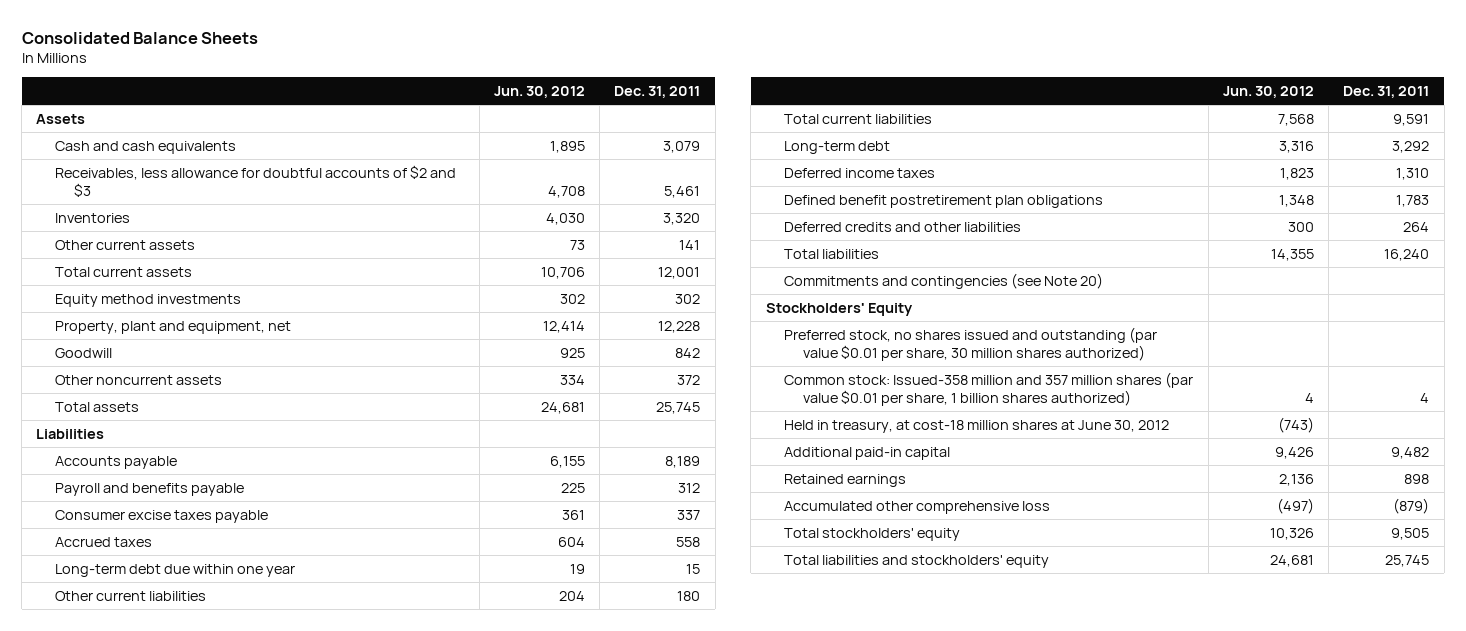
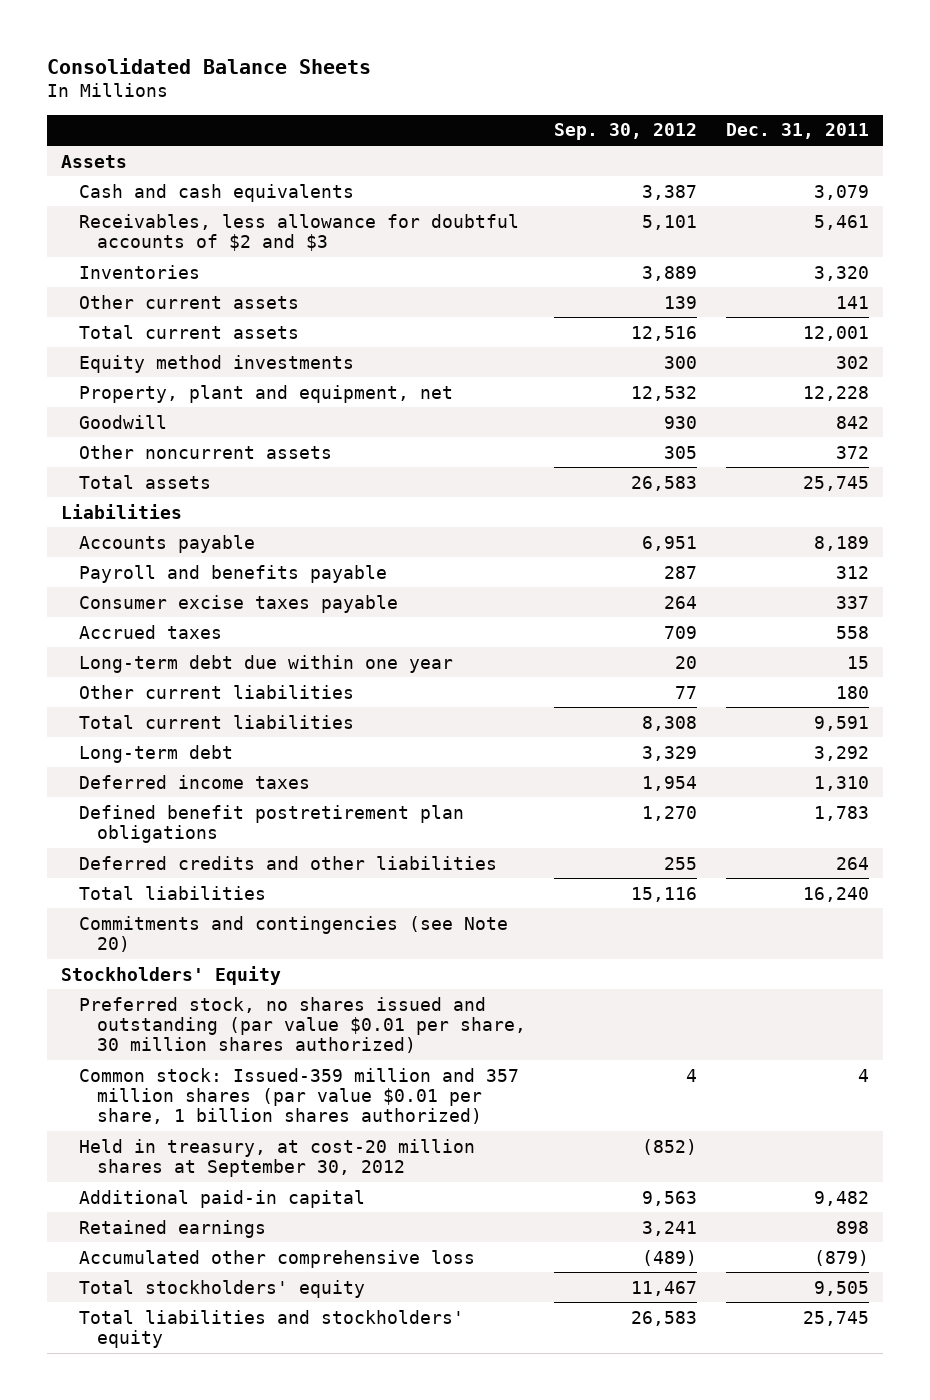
- | Jun. 30, 2012 | Dec. 31, 2011
+ | Sep. 30, 2012 | Dec. 31, 2011
- Common stock: Issued-358 million and 357 million shares (par value $0.01 per share, 1 billion shares authorized) | 4 | 4
- Held in treasury, at cost-18 million shares at June 30, 2012 | (743) |
+ Common stock: Issued-359 million and 357 million shares (par value $0.01 per share, 1 billion shares authorized) | 4 | 4
+ Held in treasury, at cost-20 million shares at September 30, 2012 | (852) |

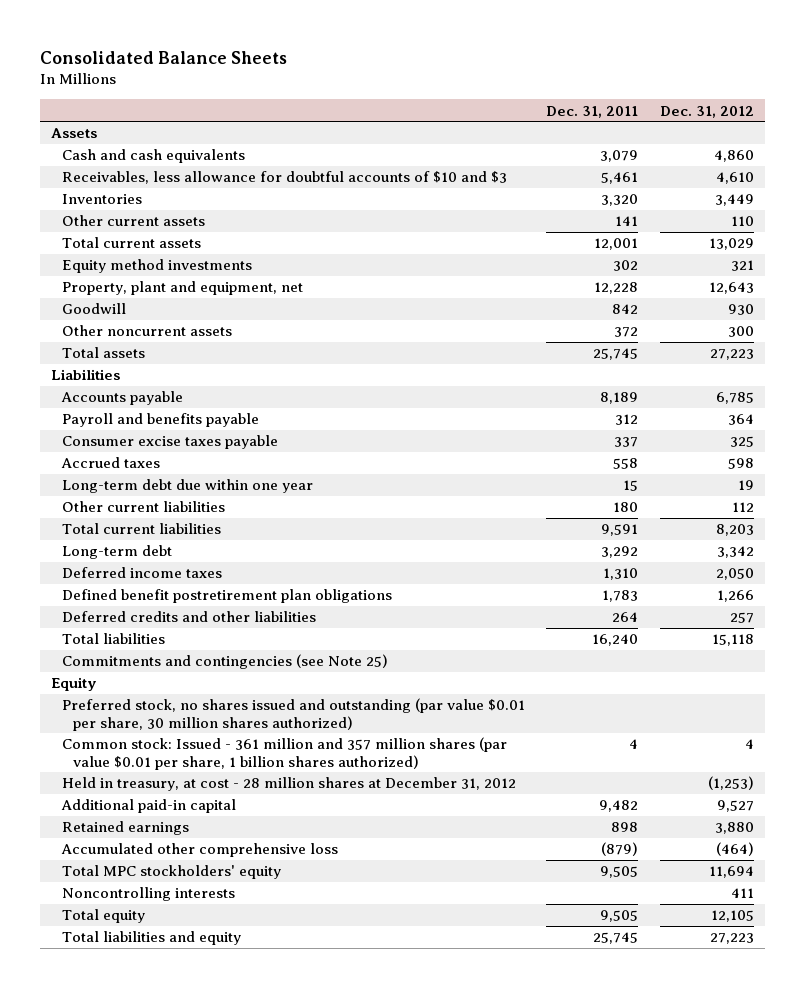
- | Sep. 30, 2012 | Dec. 31, 2011
+ | Dec. 31, 2011 | Dec. 31, 2012
- Receivables, less allowance for doubtful accounts of $2 and $3 | 5,101 | 5,461
+ Receivables, less allowance for doubtful accounts of $10 and $3 | 5,461 | 4,610
- Commitments and contingencies (see Note 20)
- Stockholders' Equity
+ Commitments and contingencies (see Note 25)
+ Equity
- Common stock: Issued-359 million and 357 million shares (par value $0.01 per share, 1 billion shares authorized) | 4 | 4
- Held in treasury, at cost-20 million shares at September 30, 2012 | (852) |
+ Common stock: Issued - 361 million and 357 million shares (par value $0.01 per share, 1 billion shares authorized) | 4 | 4
+ Held in treasury, at cost - 28 million shares at December 31, 2012 | | (1,253)
- Total stockholders' equity | 11,467 | 9,505
- Total liabilities and stockholders' equity | 26,583 | 25,745
+ Total MPC stockholders' equity | 9,505 | 11,694
+ Noncontrolling interests | | 411
+ Total equity | 9,505 | 12,105
+ Total liabilities and equity | 25,745 | 27,223

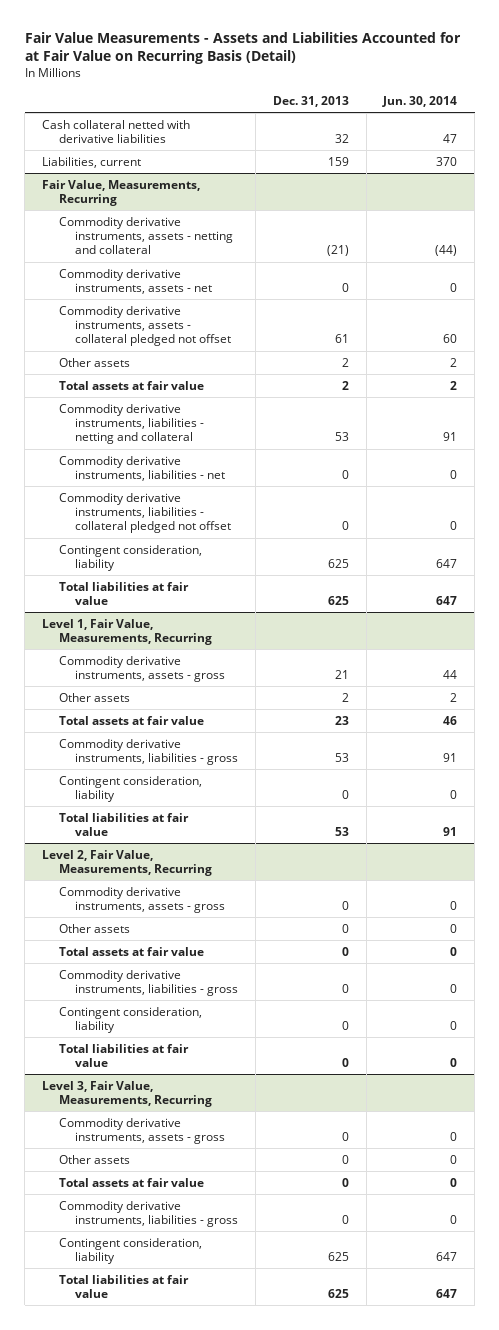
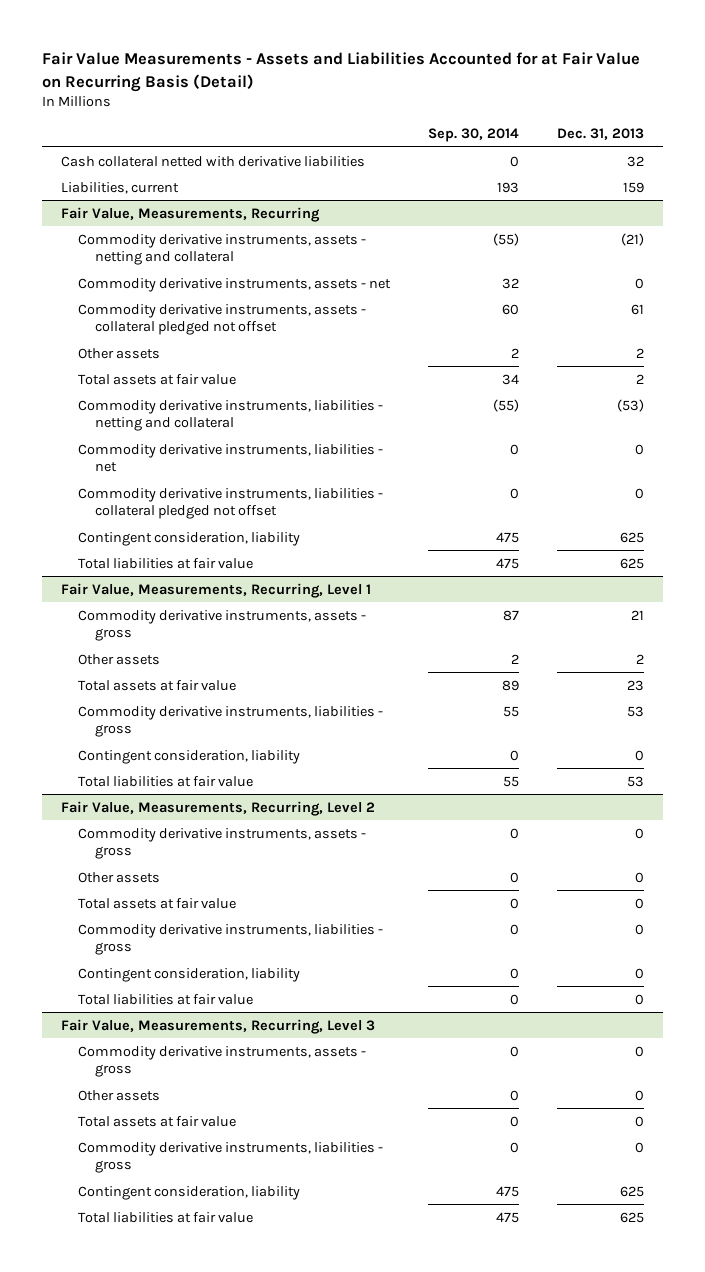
- | Dec. 31, 2013 | Jun. 30, 2014
+ | Sep. 30, 2014 | Dec. 31, 2013
@ Fair Value, Measurements, Recurring
- Commodity derivative instruments, liabilities - netting and collateral | 53 | 91
+ Commodity derivative instruments, liabilities - netting and collateral | (55) | (53)
- Level 1, Fair Value, Measurements, Recurring
+ Fair Value, Measurements, Recurring, Level 1
- Level 2, Fair Value, Measurements, Recurring
+ Fair Value, Measurements, Recurring, Level 2
- Level 3, Fair Value, Measurements, Recurring
+ Fair Value, Measurements, Recurring, Level 3

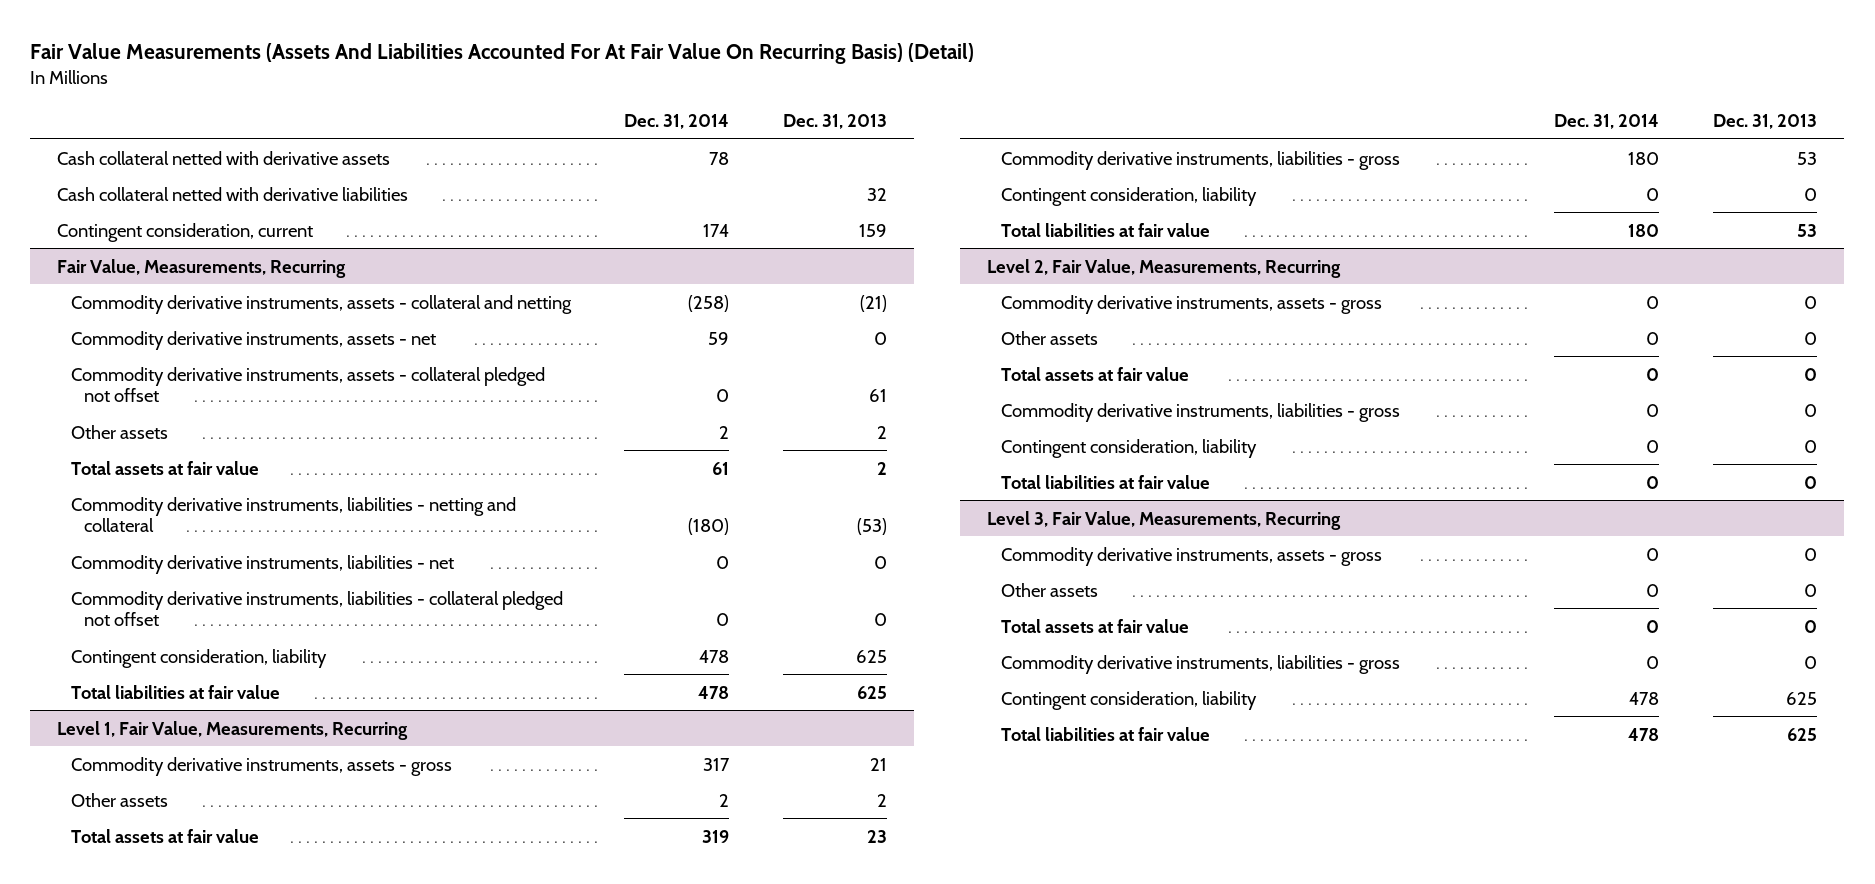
- Fair Value Measurements - Assets and Liabilities Accounted for at Fair Value on Recurring Basis (Detail)
+ Fair Value Measurements (Assets And Liabilities Accounted For At Fair Value On Recurring Basis) (Detail)
- | Sep. 30, 2014 | Dec. 31, 2013
+ | Dec. 31, 2014 | Dec. 31, 2013
+ Cash collateral netted with derivative assets | 78 |
- Liabilities, current | 193 | 159
+ Contingent consideration, current | 174 | 159
@ Fair Value, Measurements, Recurring
- Commodity derivative instruments, assets - netting and collateral | (55) | (21)
+ Commodity derivative instruments, assets - collateral and netting | (258) | (21)
- Fair Value, Measurements, Recurring, Level 1
+ Level 1, Fair Value, Measurements, Recurring
- Fair Value, Measurements, Recurring, Level 2
+ Level 2, Fair Value, Measurements, Recurring
- Fair Value, Measurements, Recurring, Level 3
+ Level 3, Fair Value, Measurements, Recurring

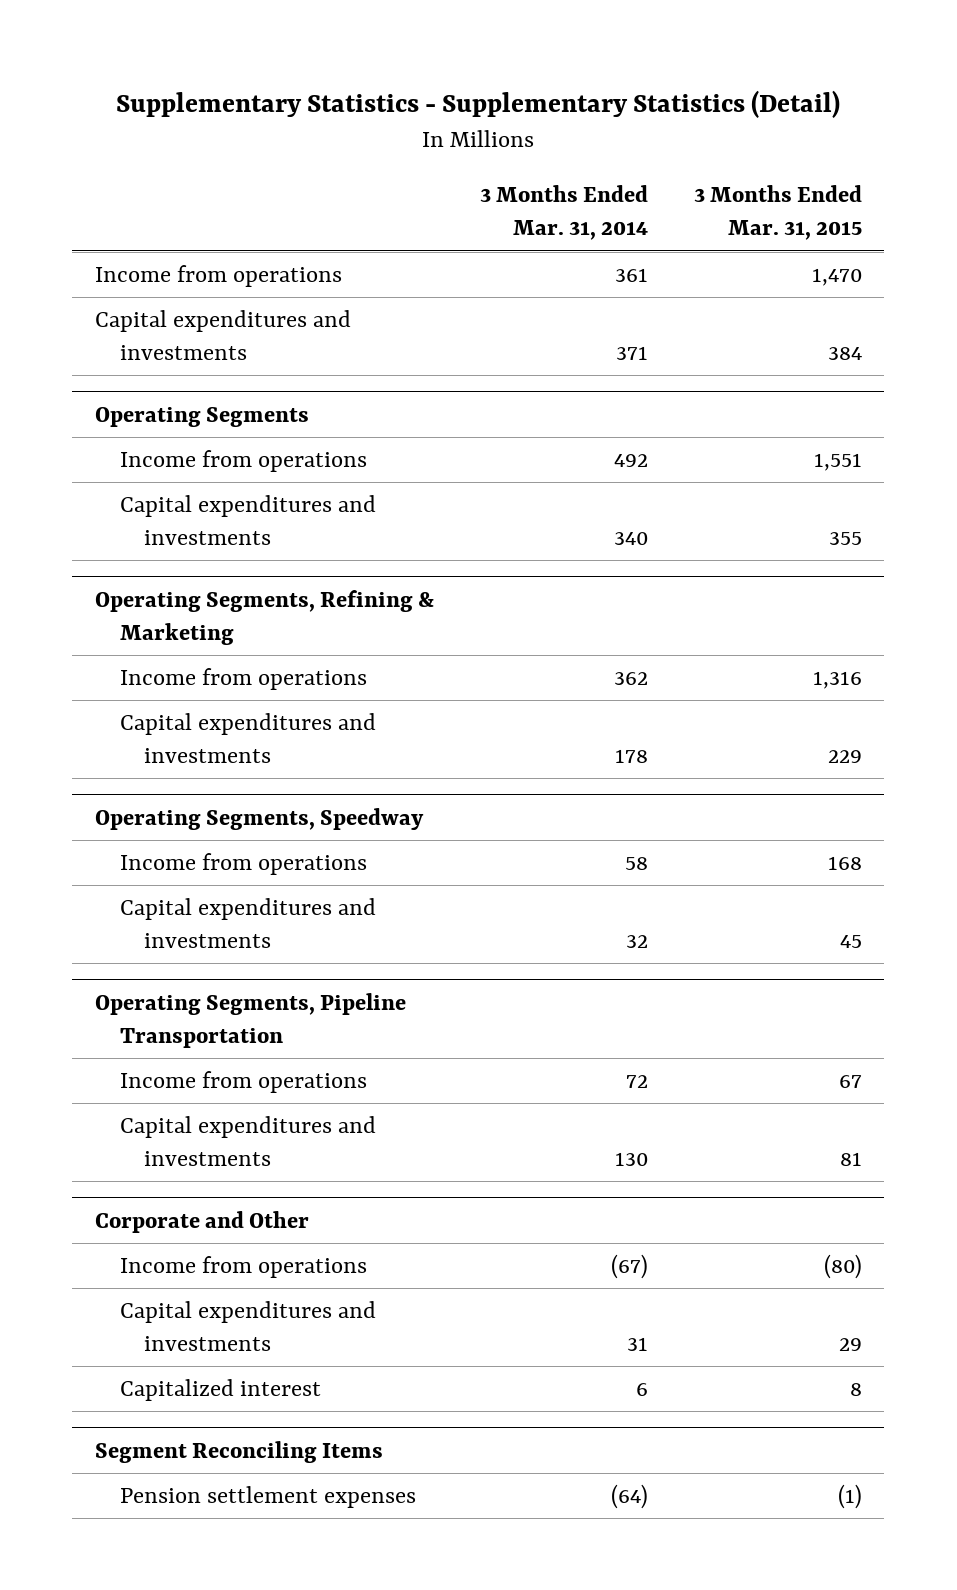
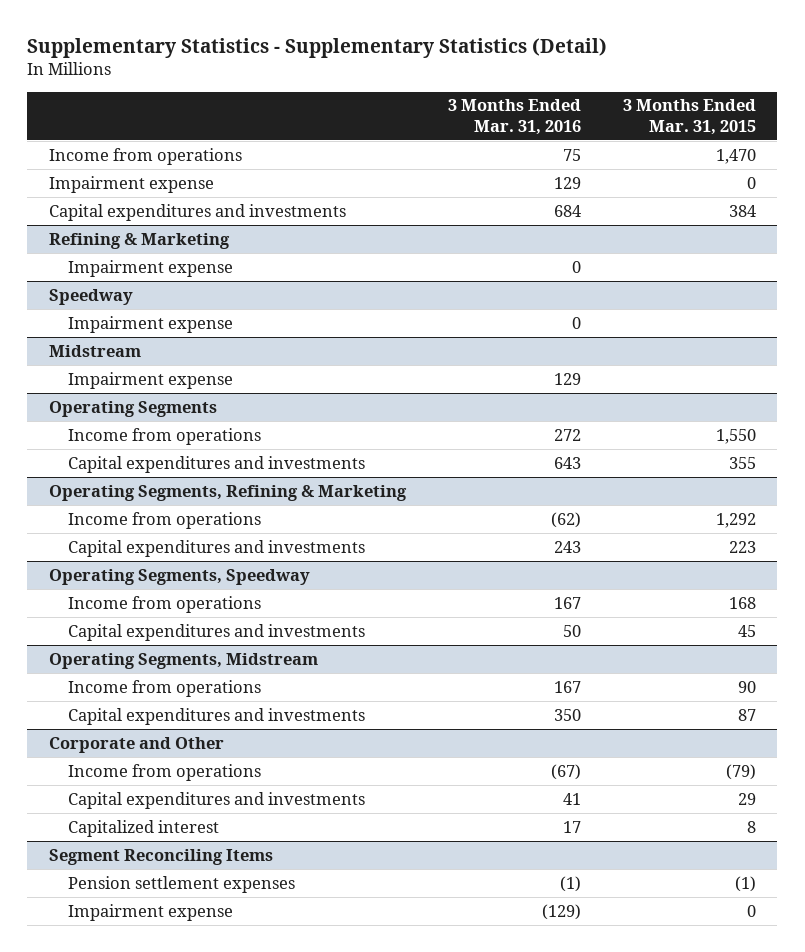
- | 3 Months Ended Mar. 31, 2014 | 3 Months Ended Mar. 31, 2015
+ | 3 Months Ended Mar. 31, 2016 | 3 Months Ended Mar. 31, 2015
+ Impairment expense | 129 | 0
+ Refining & Marketing
+ Impairment expense | 0 |
+ Speedway
+ Impairment expense | 0 |
+ Midstream
+ Impairment expense | 129 |
@ Operating Segments
- Income from operations | 492 | 1,551
+ Income from operations | 272 | 1,550
@ Operating Segments, Refining & Marketing
- Income from operations | 362 | 1,316
- Capital expenditures and investments | 178 | 229
+ Income from operations | (62) | 1,292
+ Capital expenditures and investments | 243 | 223
- Operating Segments, Pipeline Transportation
- Income from operations | 72 | 67
- Capital expenditures and investments | 130 | 81
+ Operating Segments, Midstream
+ Income from operations | 167 | 90
+ Capital expenditures and investments | 350 | 87
@ Corporate and Other
- Income from operations | (67) | (80)
+ Income from operations | (67) | (79)
@ Segment Reconciling Items
+ Impairment expense | (129) | 0

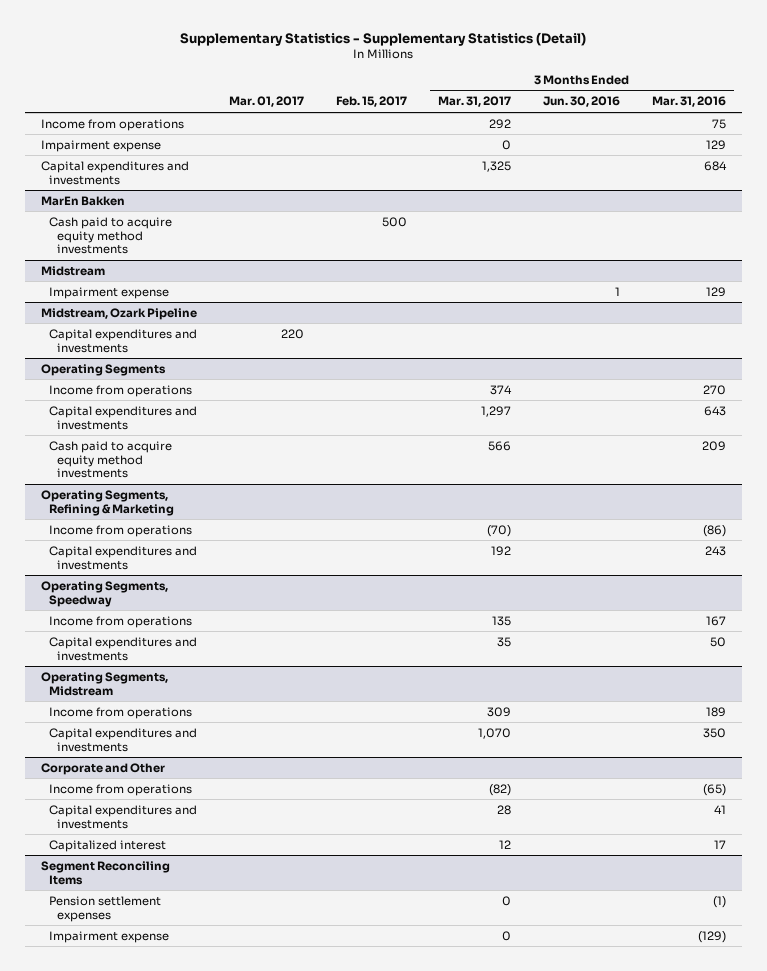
- | 3 Months Ended Mar. 31, 2016 | 3 Months Ended Mar. 31, 2015
+ | Mar. 01, 2017 | Feb. 15, 2017 | 3 Months Ended Mar. 31, 2017 | 3 Months Ended Jun. 30, 2016 | 3 Months Ended Mar. 31, 2016
- Refining & Marketing
- Impairment expense | 0 |
- Speedway
- Impairment expense | 0 |
+ MarEn Bakken
+ Cash paid to acquire equity method investments | | 500 | | |
+ Midstream, Ozark Pipeline
+ Capital expenditures and investments | 220 | | | |
@ Operating Segments
- Income from operations | 272 | 1,550
+ Income from operations | | | 374 | | 270
+ Cash paid to acquire equity method investments | | | 566 | | 209
@ Operating Segments, Refining & Marketing
- Income from operations | (62) | 1,292
+ Income from operations | | | (70) | | (86)
@ Operating Segments, Midstream
- Income from operations | 167 | 90
+ Income from operations | | | 309 | | 189
@ Corporate and Other
- Income from operations | (67) | (79)
+ Income from operations | | | (82) | | (65)

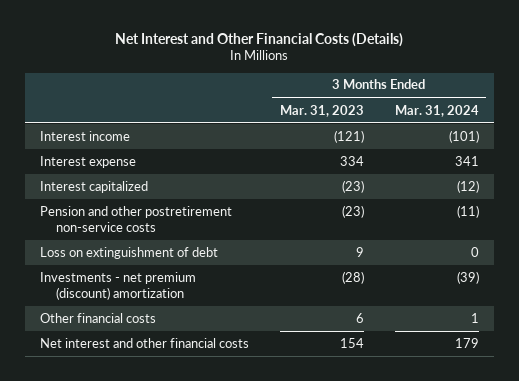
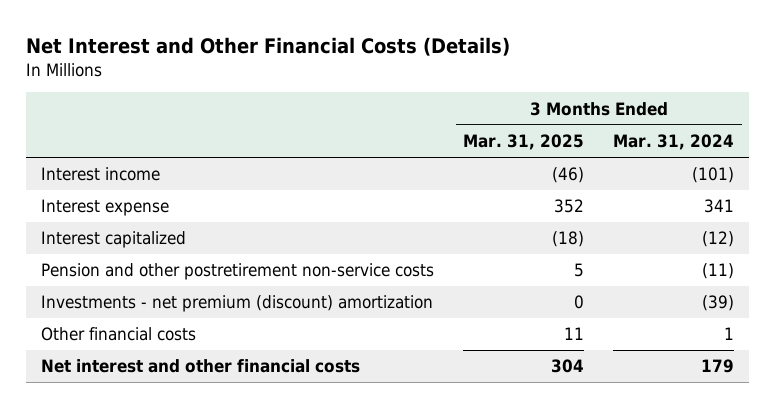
- | 3 Months Ended Mar. 31, 2023 | 3 Months Ended Mar. 31, 2024
+ | 3 Months Ended Mar. 31, 2025 | 3 Months Ended Mar. 31, 2024
- Loss on extinguishment of debt | 9 | 0

